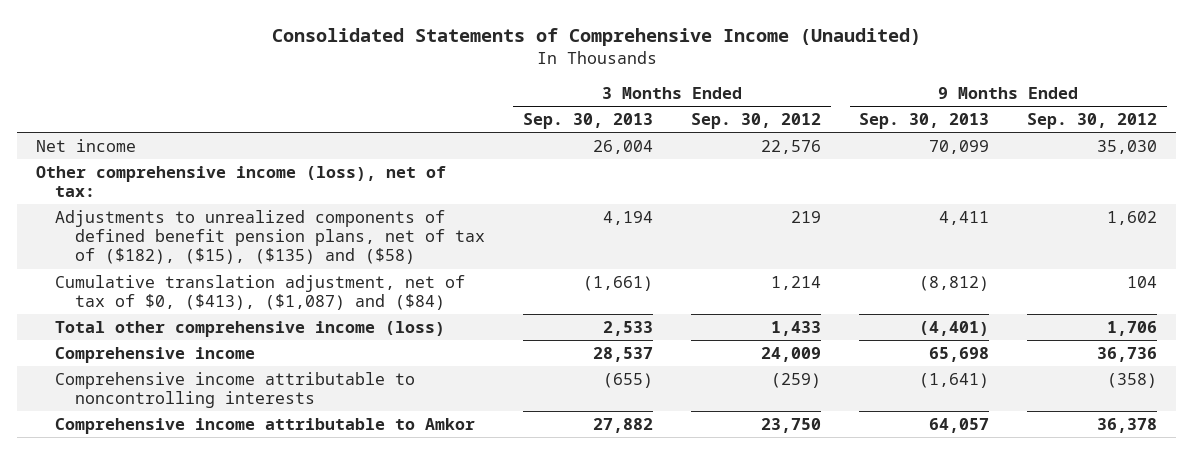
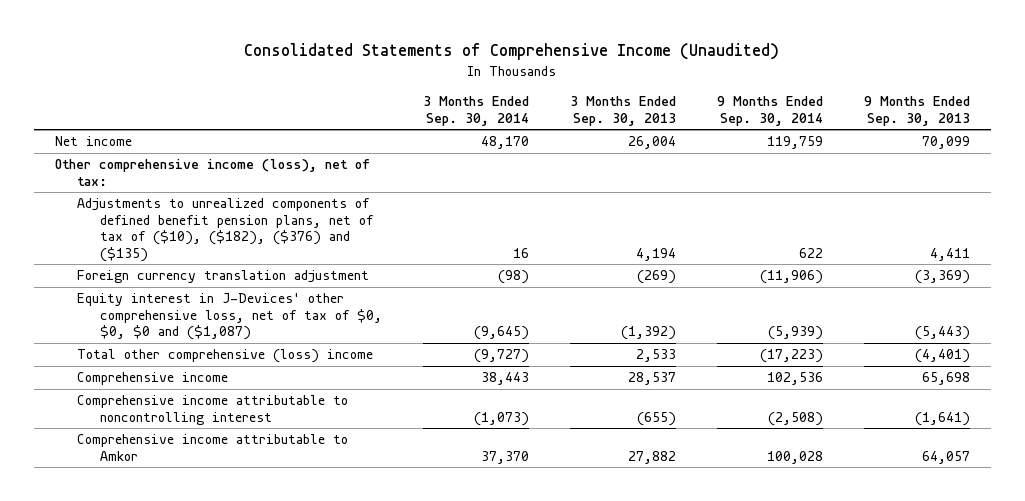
- | 3 Months Ended Sep. 30, 2013 | 3 Months Ended Sep. 30, 2012 | 9 Months Ended Sep. 30, 2013 | 9 Months Ended Sep. 30, 2012
+ | 3 Months Ended Sep. 30, 2014 | 3 Months Ended Sep. 30, 2013 | 9 Months Ended Sep. 30, 2014 | 9 Months Ended Sep. 30, 2013
- Adjustments to unrealized components of defined benefit pension plans, net of tax of ($182), ($15), ($135) and ($58) | 4,194 | 219 | 4,411 | 1,602
- Cumulative translation adjustment, net of tax of $0, ($413), ($1,087) and ($84) | (1,661) | 1,214 | (8,812) | 104
- Total other comprehensive income (loss) | 2,533 | 1,433 | (4,401) | 1,706
+ Adjustments to unrealized components of defined benefit pension plans, net of tax of ($10), ($182), ($376) and ($135) | 16 | 4,194 | 622 | 4,411
+ Foreign currency translation adjustment | (98) | (269) | (11,906) | (3,369)
+ Equity interest in J-Devices' other comprehensive loss, net of tax of $0, $0, $0 and ($1,087) | (9,645) | (1,392) | (5,939) | (5,443)
+ Total other comprehensive (loss) income | (9,727) | 2,533 | (17,223) | (4,401)
- Comprehensive income attributable to noncontrolling interests | (655) | (259) | (1,641) | (358)
+ Comprehensive income attributable to noncontrolling interest | (1,073) | (655) | (2,508) | (1,641)

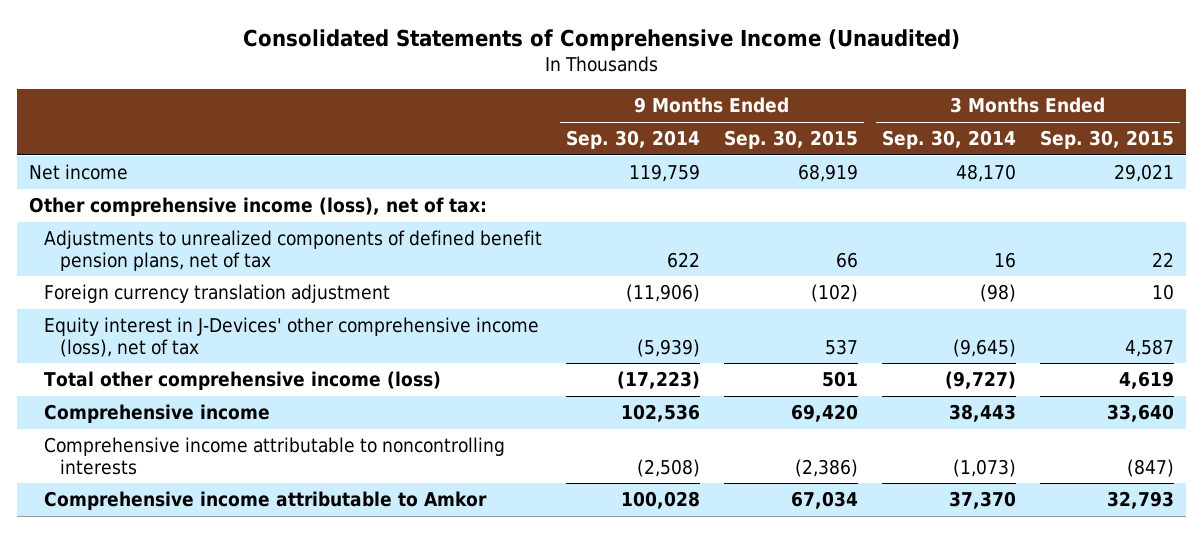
- | 3 Months Ended Sep. 30, 2014 | 3 Months Ended Sep. 30, 2013 | 9 Months Ended Sep. 30, 2014 | 9 Months Ended Sep. 30, 2013
+ | 9 Months Ended Sep. 30, 2014 | 9 Months Ended Sep. 30, 2015 | 3 Months Ended Sep. 30, 2014 | 3 Months Ended Sep. 30, 2015
- Adjustments to unrealized components of defined benefit pension plans, net of tax of ($10), ($182), ($376) and ($135) | 16 | 4,194 | 622 | 4,411
+ Adjustments to unrealized components of defined benefit pension plans, net of tax | 622 | 66 | 16 | 22
- Equity interest in J-Devices' other comprehensive loss, net of tax of $0, $0, $0 and ($1,087) | (9,645) | (1,392) | (5,939) | (5,443)
- Total other comprehensive (loss) income | (9,727) | 2,533 | (17,223) | (4,401)
+ Equity interest in J-Devices' other comprehensive income (loss), net of tax | (5,939) | 537 | (9,645) | 4,587
+ Total other comprehensive income (loss) | (17,223) | 501 | (9,727) | 4,619
- Comprehensive income attributable to noncontrolling interest | (1,073) | (655) | (2,508) | (1,641)
+ Comprehensive income attributable to noncontrolling interests | (2,508) | (2,386) | (1,073) | (847)

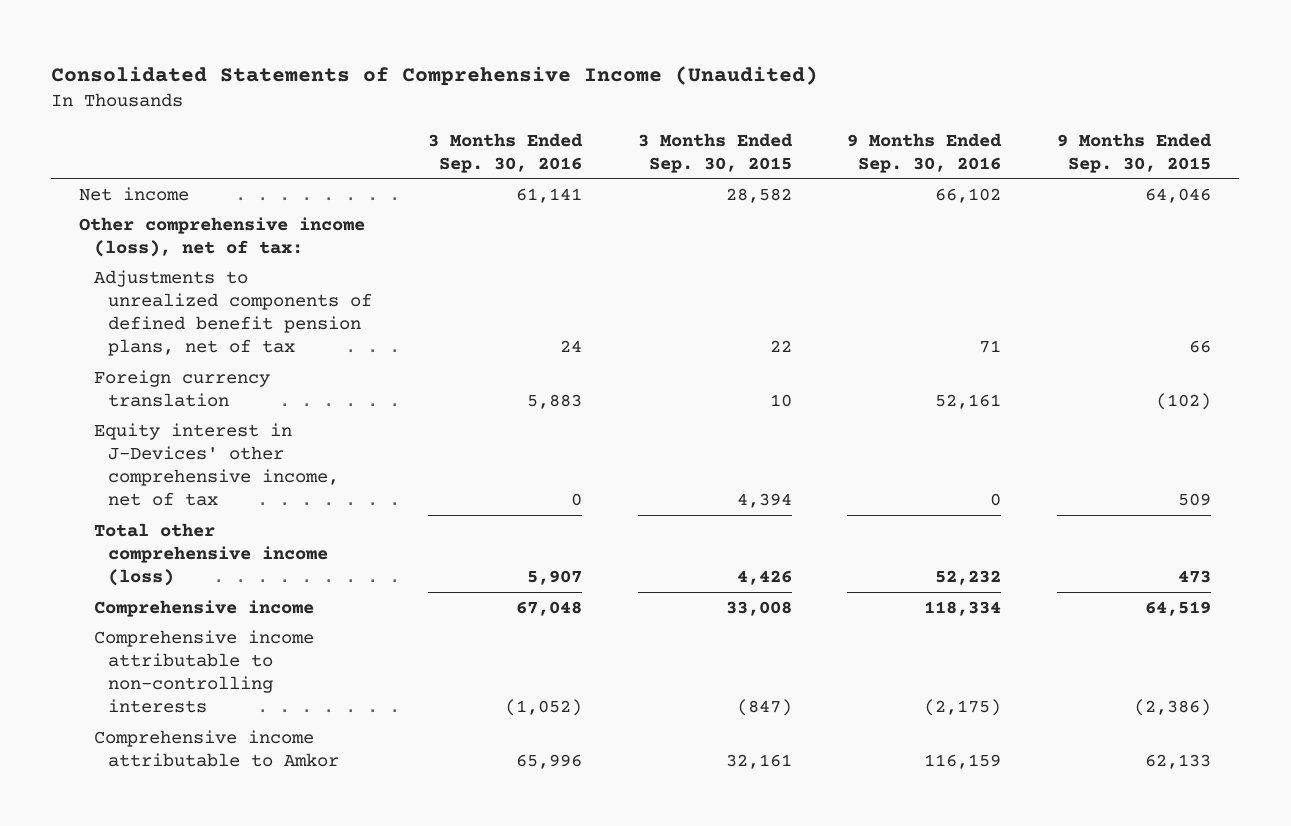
- | 9 Months Ended Sep. 30, 2014 | 9 Months Ended Sep. 30, 2015 | 3 Months Ended Sep. 30, 2014 | 3 Months Ended Sep. 30, 2015
+ | 3 Months Ended Sep. 30, 2016 | 3 Months Ended Sep. 30, 2015 | 9 Months Ended Sep. 30, 2016 | 9 Months Ended Sep. 30, 2015
- Net income | 119,759 | 68,919 | 48,170 | 29,021
+ Net income | 61,141 | 28,582 | 66,102 | 64,046
- Foreign currency translation adjustment | (11,906) | (102) | (98) | 10
- Equity interest in J-Devices' other comprehensive income (loss), net of tax | (5,939) | 537 | (9,645) | 4,587
- Total other comprehensive income (loss) | (17,223) | 501 | (9,727) | 4,619
- Comprehensive income | 102,536 | 69,420 | 38,443 | 33,640
- Comprehensive income attributable to noncontrolling interests | (2,508) | (2,386) | (1,073) | (847)
- Comprehensive income attributable to Amkor | 100,028 | 67,034 | 37,370 | 32,793
+ Foreign currency translation | 5,883 | 10 | 52,161 | (102)
+ Equity interest in J-Devices' other comprehensive income, net of tax | 0 | 4,394 | 0 | 509
+ Total other comprehensive income (loss) | 5,907 | 4,426 | 52,232 | 473
+ Comprehensive income | 67,048 | 33,008 | 118,334 | 64,519
+ Comprehensive income attributable to non-controlling interests | (1,052) | (847) | (2,175) | (2,386)
+ Comprehensive income attributable to Amkor | 65,996 | 32,161 | 116,159 | 62,133

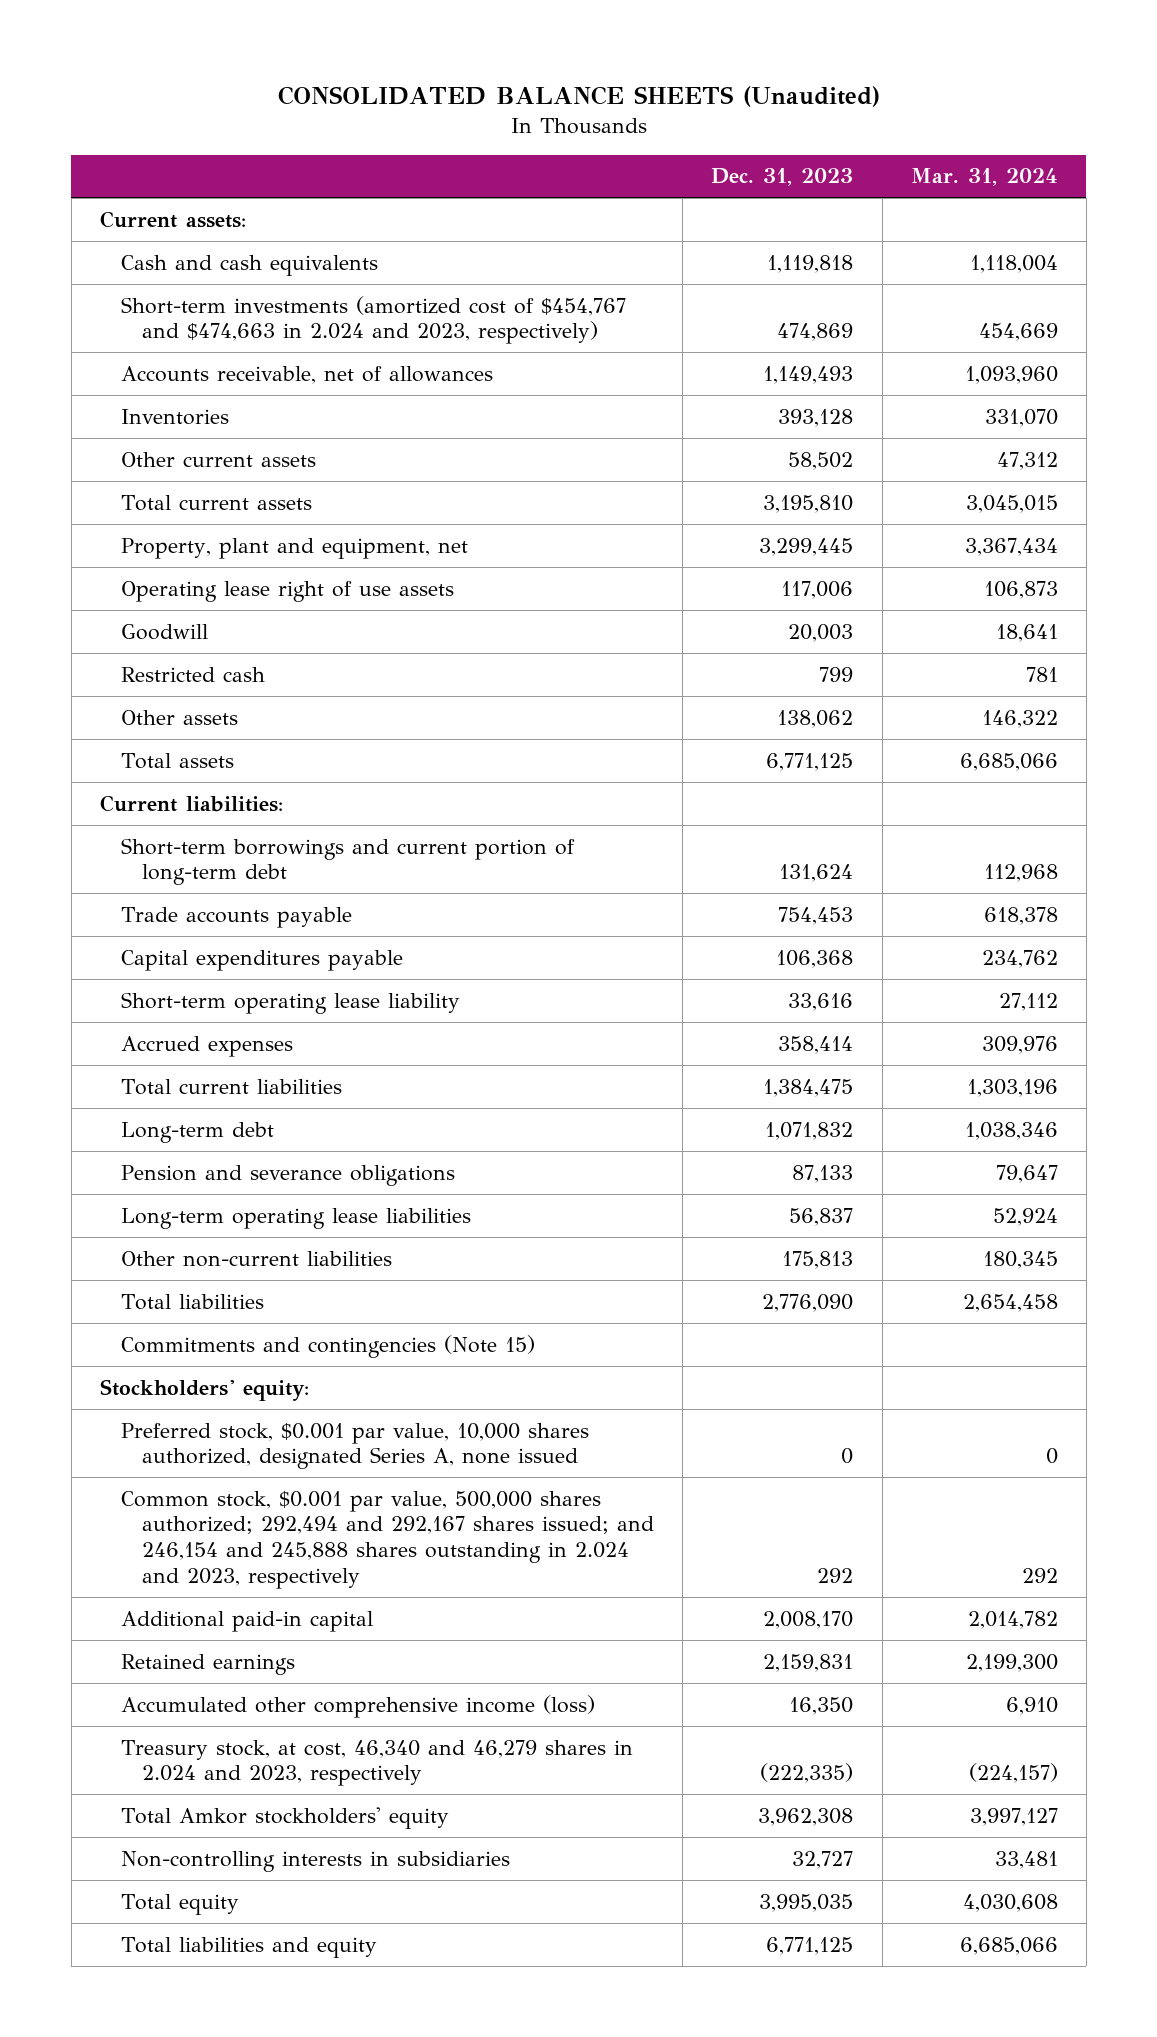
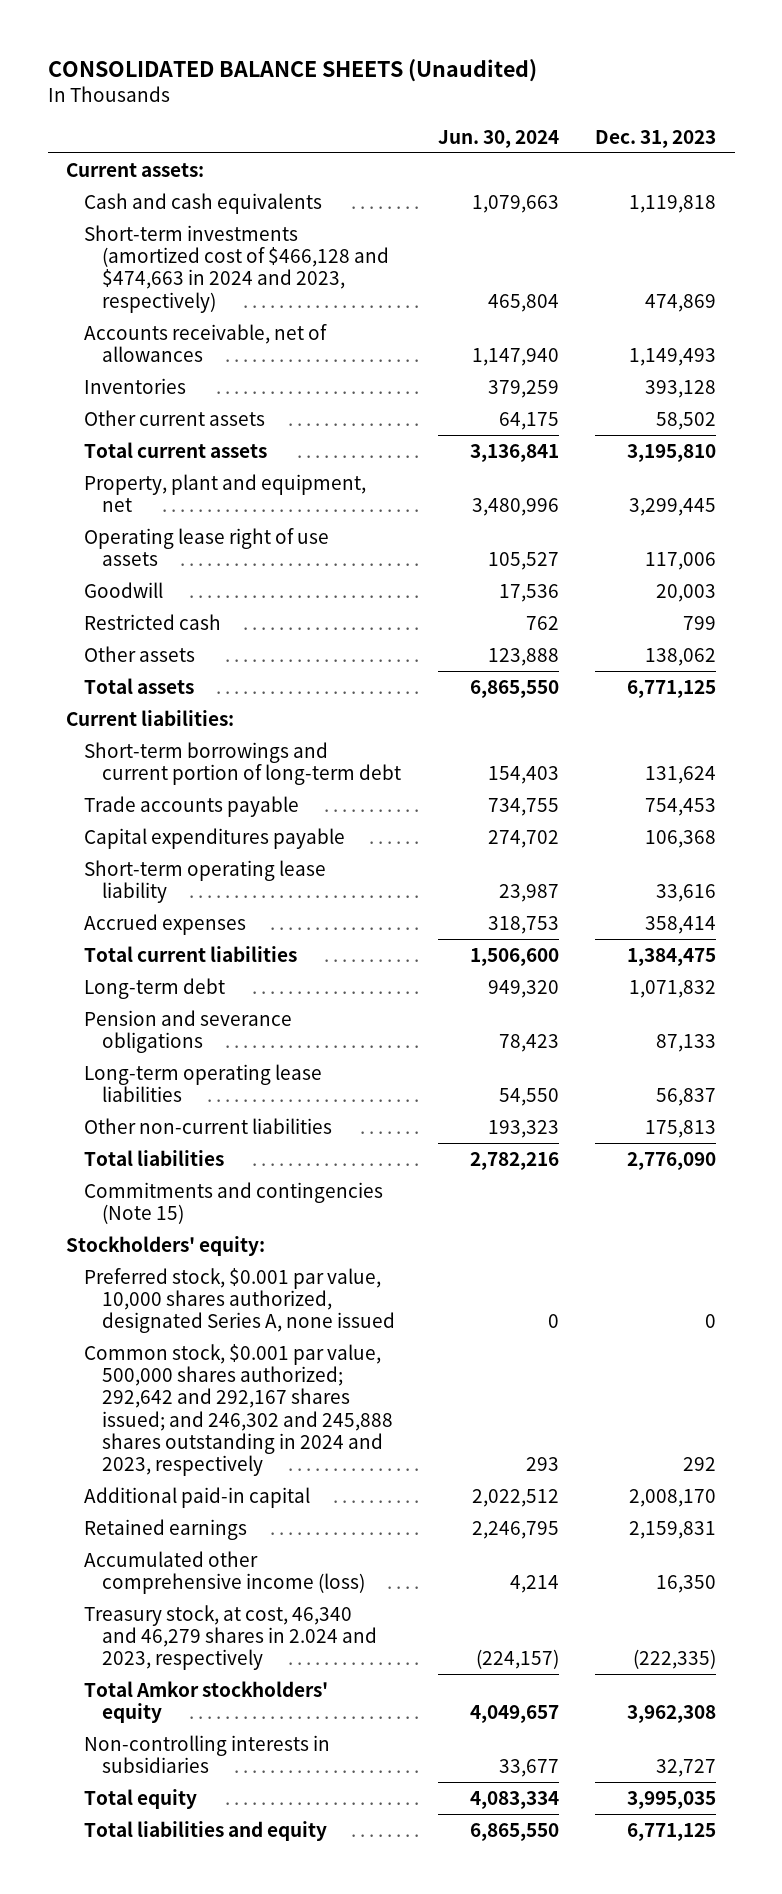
- | Dec. 31, 2023 | Mar. 31, 2024
+ | Jun. 30, 2024 | Dec. 31, 2023
- Short-term investments (amortized cost of $454,767 and $474,663 in 2.024 and 2023, respectively) | 474,869 | 454,669
+ Short-term investments (amortized cost of $466,128 and $474,663 in 2024 and 2023, respectively) | 465,804 | 474,869
- Common stock, $0.001 par value, 500,000 shares authorized; 292,494 and 292,167 shares issued; and 246,154 and 245,888 shares outstanding in 2.024 and 2023, respectively | 292 | 292
+ Common stock, $0.001 par value, 500,000 shares authorized; 292,642 and 292,167 shares issued; and 246,302 and 245,888 shares outstanding in 2024 and 2023, respectively | 293 | 292

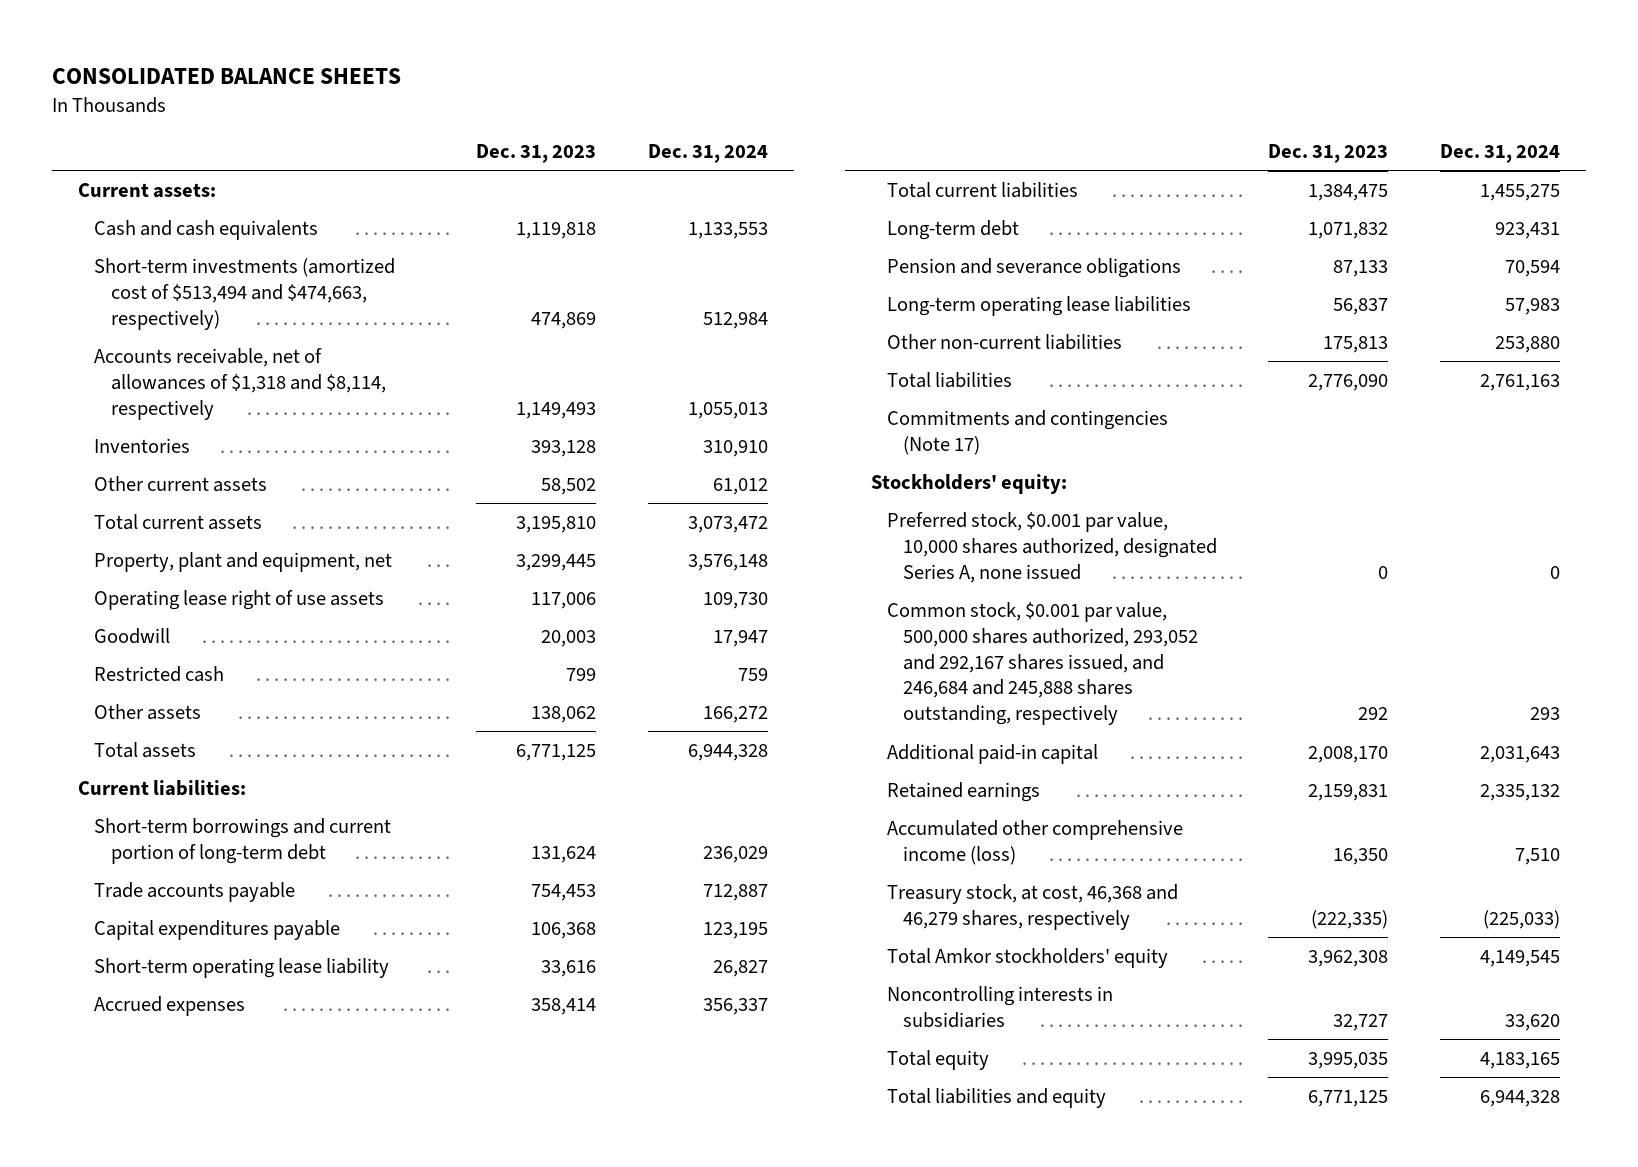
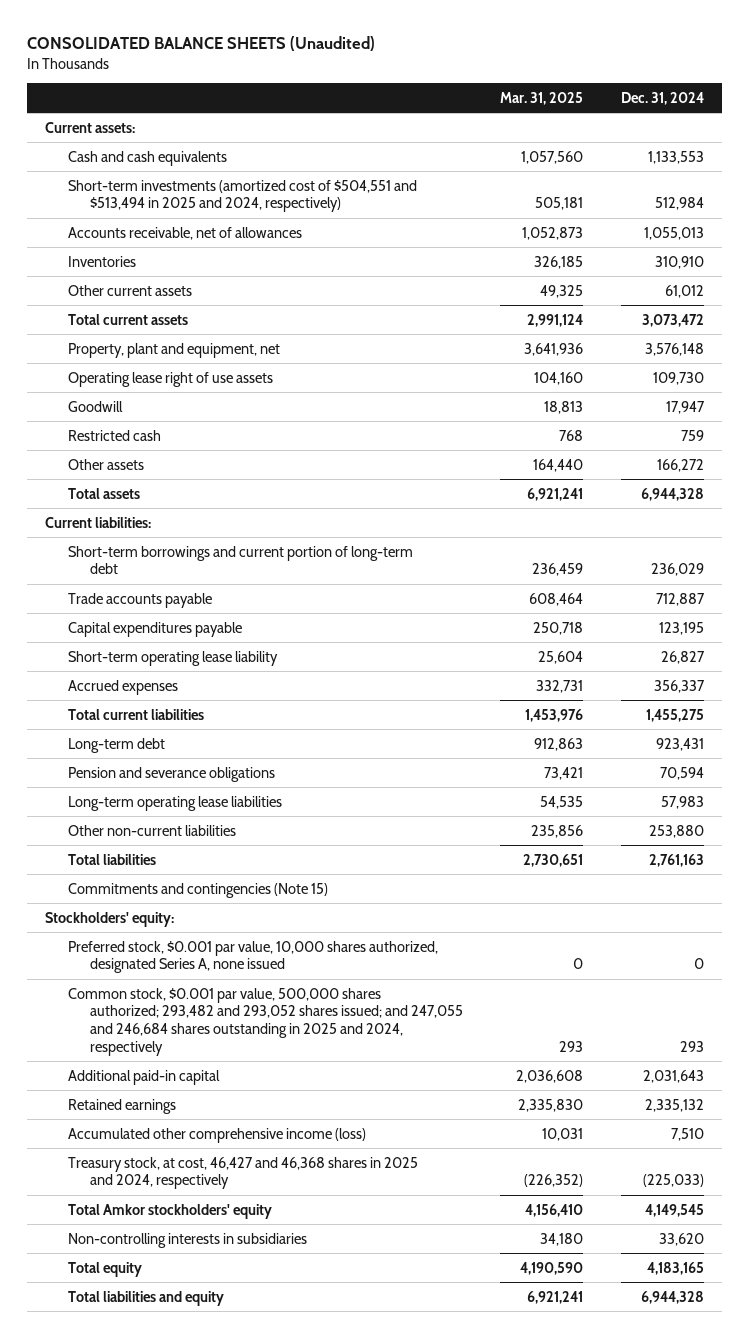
- CONSOLIDATED BALANCE SHEETS
+ CONSOLIDATED BALANCE SHEETS (Unaudited)
- | Dec. 31, 2023 | Dec. 31, 2024
+ | Mar. 31, 2025 | Dec. 31, 2024
- Short-term investments (amortized cost of $513,494 and $474,663, respectively) | 474,869 | 512,984
- Accounts receivable, net of allowances of $1,318 and $8,114, respectively | 1,149,493 | 1,055,013
+ Short-term investments (amortized cost of $504,551 and $513,494 in 2025 and 2024, respectively) | 505,181 | 512,984
+ Accounts receivable, net of allowances | 1,052,873 | 1,055,013
- Commitments and contingencies (Note 17)
+ Commitments and contingencies (Note 15)
- Common stock, $0.001 par value, 500,000 shares authorized, 293,052 and 292,167 shares issued, and 246,684 and 245,888 shares outstanding, respectively | 292 | 293
+ Common stock, $0.001 par value, 500,000 shares authorized; 293,482 and 293,052 shares issued; and 247,055 and 246,684 shares outstanding in 2025 and 2024, respectively | 293 | 293
- Treasury stock, at cost, 46,368 and 46,279 shares, respectively | (222,335) | (225,033)
+ Treasury stock, at cost, 46,427 and 46,368 shares in 2025 and 2024, respectively | (226,352) | (225,033)
- Noncontrolling interests in subsidiaries | 32,727 | 33,620
+ Non-controlling interests in subsidiaries | 34,180 | 33,620

